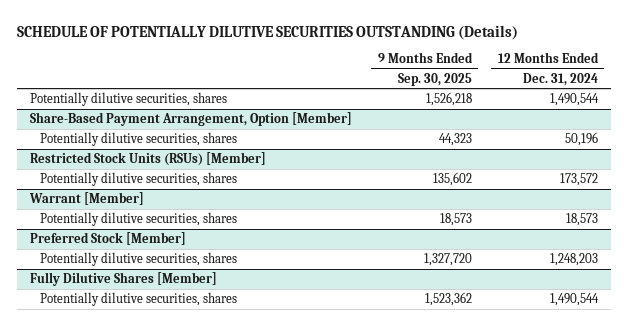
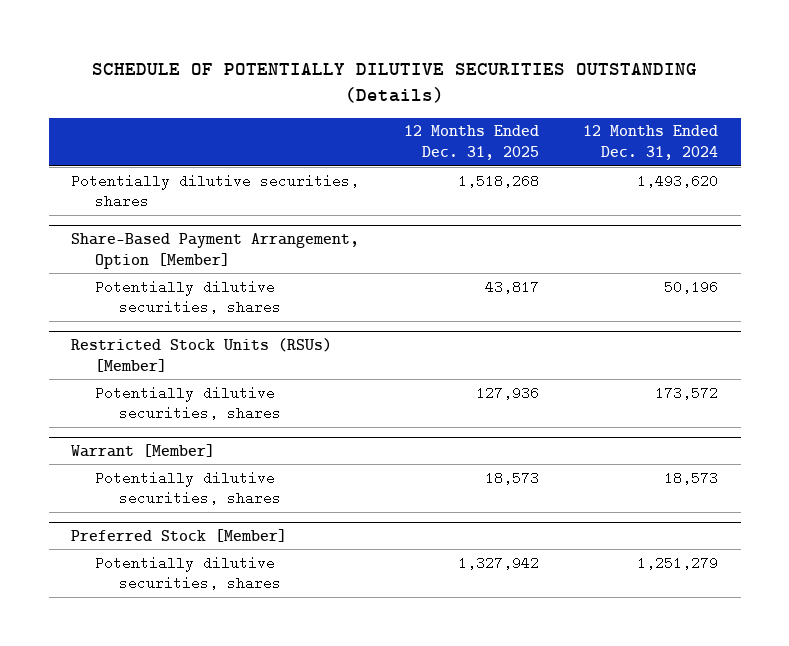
- | 9 Months Ended Sep. 30, 2025 | 12 Months Ended Dec. 31, 2024
+ | 12 Months Ended Dec. 31, 2025 | 12 Months Ended Dec. 31, 2024
- Potentially dilutive securities, shares | 1,526,218 | 1,490,544
+ Potentially dilutive securities, shares | 1,518,268 | 1,493,620
@ Preferred Stock [Member]
- Potentially dilutive securities, shares | 1,327,720 | 1,248,203
- Fully Dilutive Shares [Member]
- Potentially dilutive securities, shares | 1,523,362 | 1,490,544
@ Preferred Stock [Member]
+ Potentially dilutive securities, shares | 1,327,942 | 1,251,279

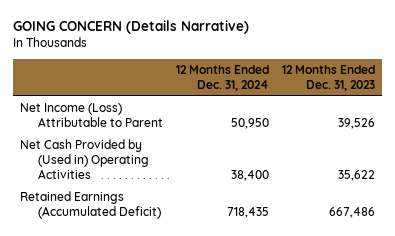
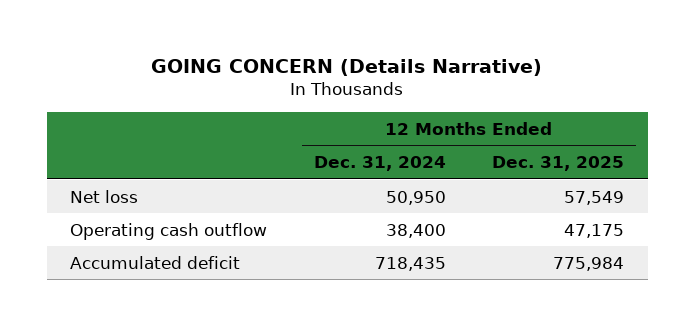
- | 12 Months Ended Dec. 31, 2024 | 12 Months Ended Dec. 31, 2023
+ | 12 Months Ended Dec. 31, 2024 | 12 Months Ended Dec. 31, 2025
- Net Income (Loss) Attributable to Parent | 50,950 | 39,526
- Net Cash Provided by (Used in) Operating Activities | 38,400 | 35,622
- Retained Earnings (Accumulated Deficit) | 718,435 | 667,486
+ Net loss | 50,950 | 57,549
+ Operating cash outflow | 38,400 | 47,175
+ Accumulated deficit | 718,435 | 775,984

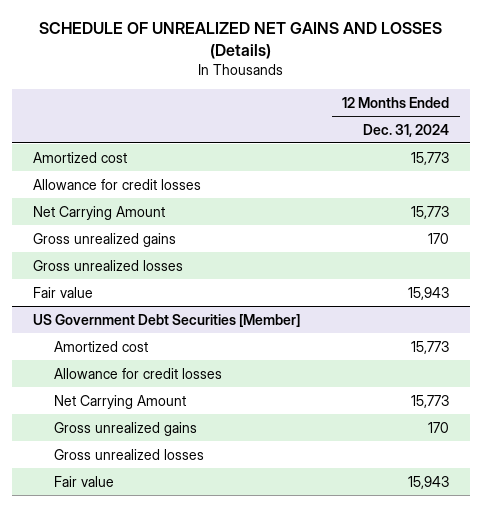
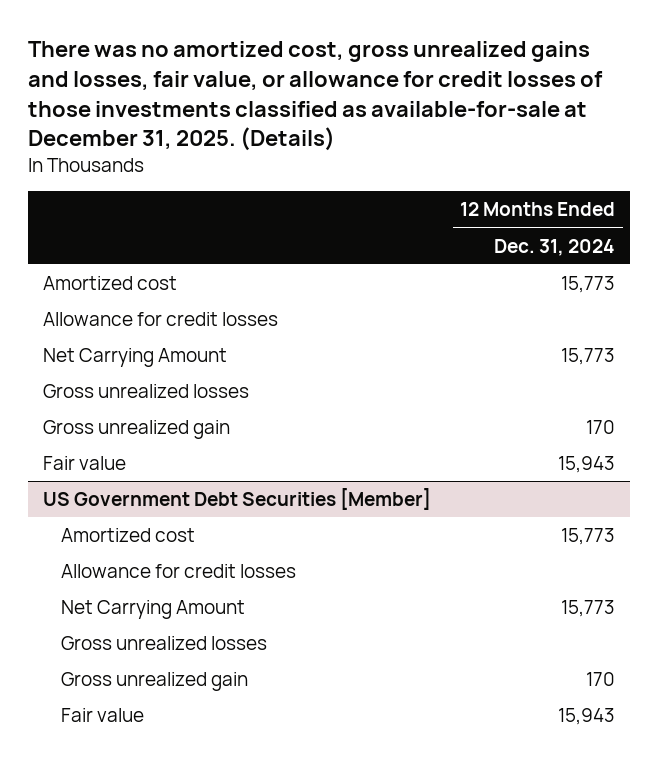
- SCHEDULE OF UNREALIZED NET GAINS AND LOSSES (Details)
+ There was no amortized cost, gross unrealized gains and losses, fair value, or allowance for credit losses of those investments classified as available-for-sale at December 31, 2025. (Details)
- Gross unrealized gains | 170
+ Gross unrealized gain | 170
@ US Government Debt Securities [Member]
- Gross unrealized gains | 170
+ Gross unrealized gain | 170

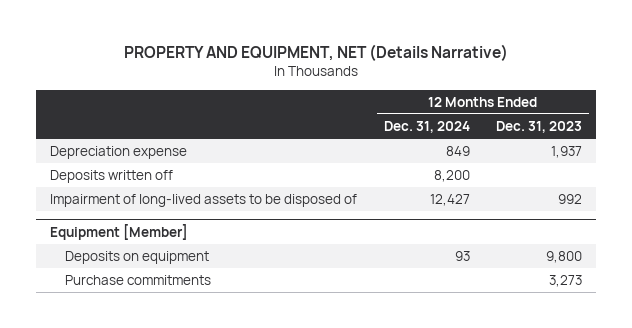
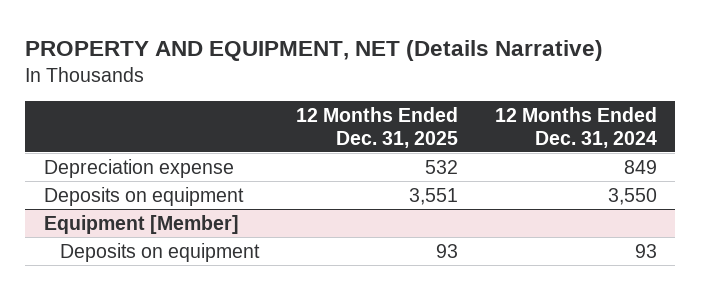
- | 12 Months Ended Dec. 31, 2024 | 12 Months Ended Dec. 31, 2023
+ | 12 Months Ended Dec. 31, 2025 | 12 Months Ended Dec. 31, 2024
- Deposits written off | 8,200 |
- Impairment of long-lived assets to be disposed of | 12,427 | 992
+ Deposits on equipment | 3,551 | 3,550
@ Equipment [Member]
- Purchase commitments | | 3,273

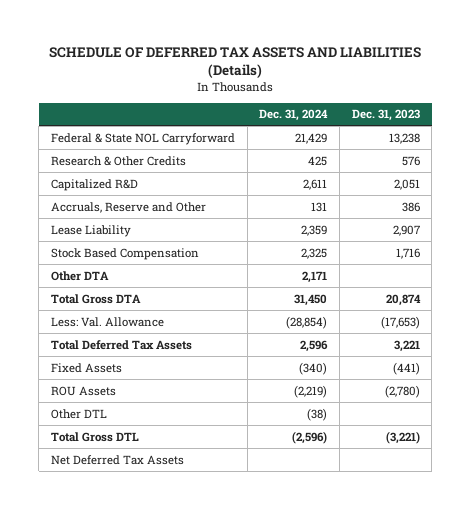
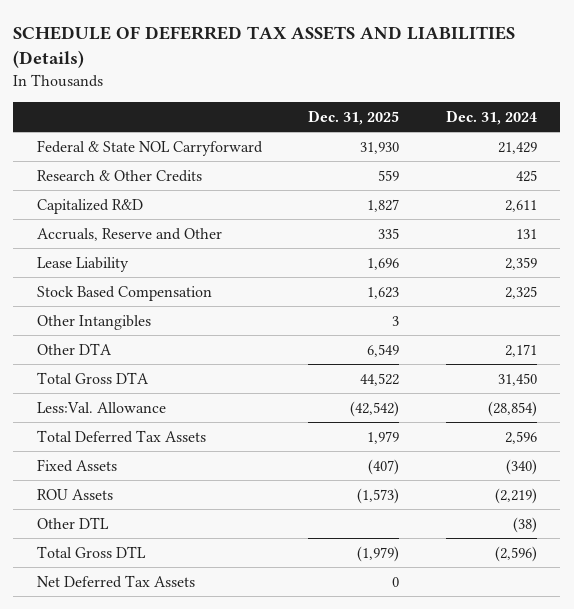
- | Dec. 31, 2024 | Dec. 31, 2023
+ | Dec. 31, 2025 | Dec. 31, 2024
+ Other Intangibles | 3 |
- Less: Val. Allowance | (28,854) | (17,653)
+ Less:Val. Allowance | (42,542) | (28,854)

